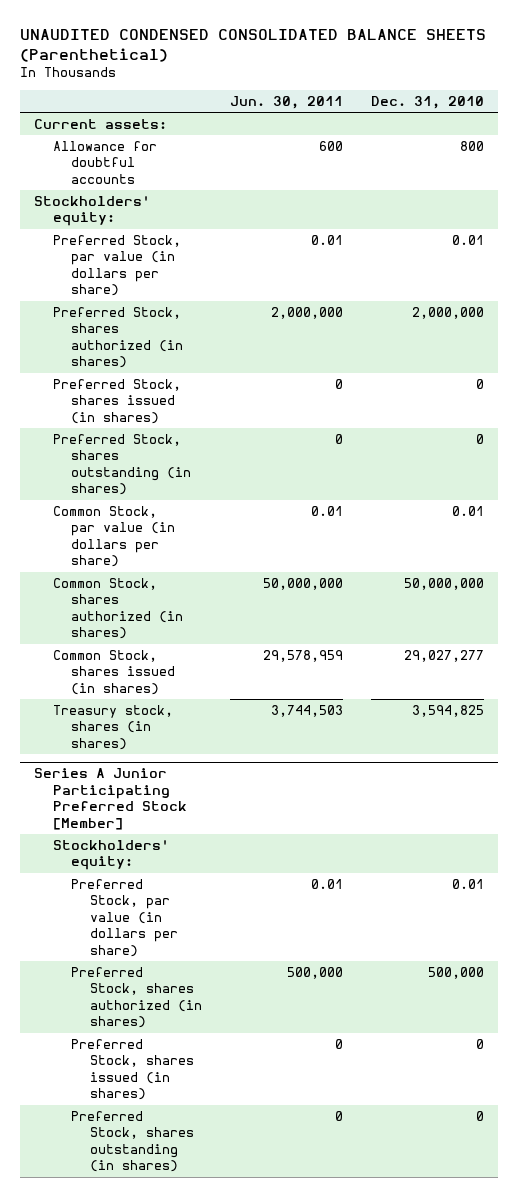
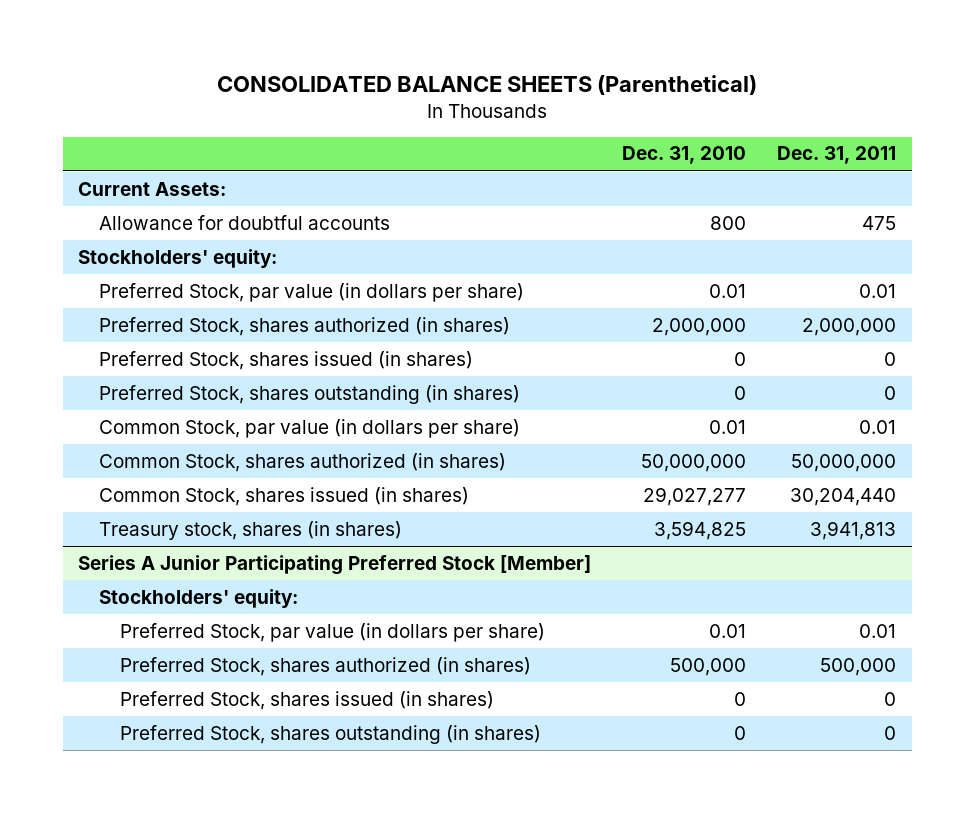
- UNAUDITED CONDENSED CONSOLIDATED BALANCE SHEETS (Parenthetical)
+ CONSOLIDATED BALANCE SHEETS (Parenthetical)
- | Jun. 30, 2011 | Dec. 31, 2010
+ | Dec. 31, 2010 | Dec. 31, 2011
- Current assets:
+ Current Assets:

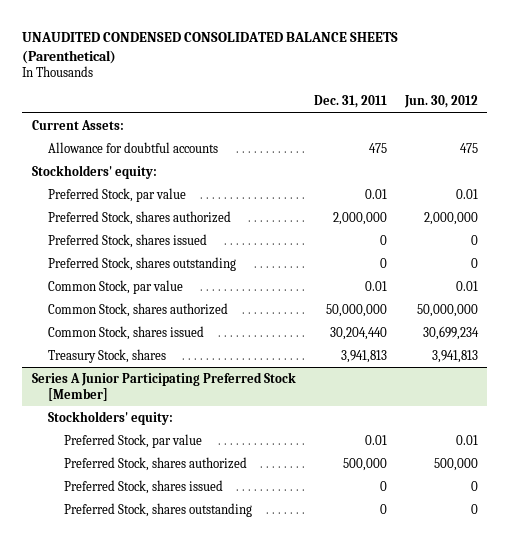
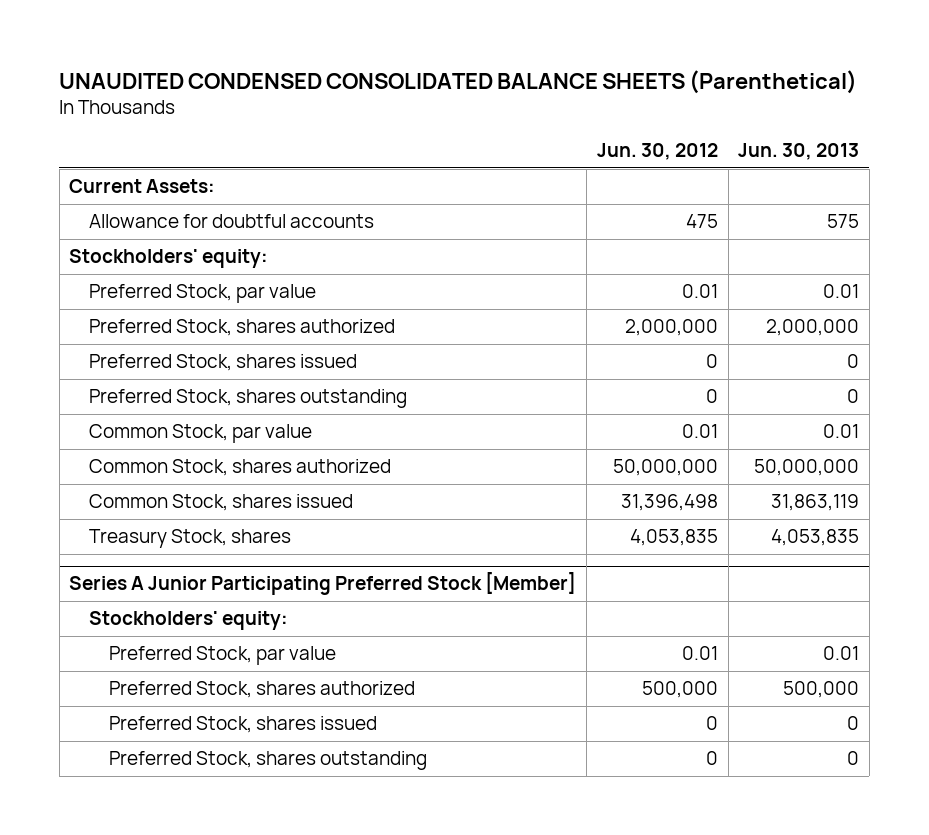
- | Dec. 31, 2011 | Jun. 30, 2012
+ | Jun. 30, 2012 | Jun. 30, 2013
- Common Stock, shares issued | 30,204,440 | 30,699,234
- Treasury Stock, shares | 3,941,813 | 3,941,813
+ Common Stock, shares issued | 31,396,498 | 31,863,119
+ Treasury Stock, shares | 4,053,835 | 4,053,835

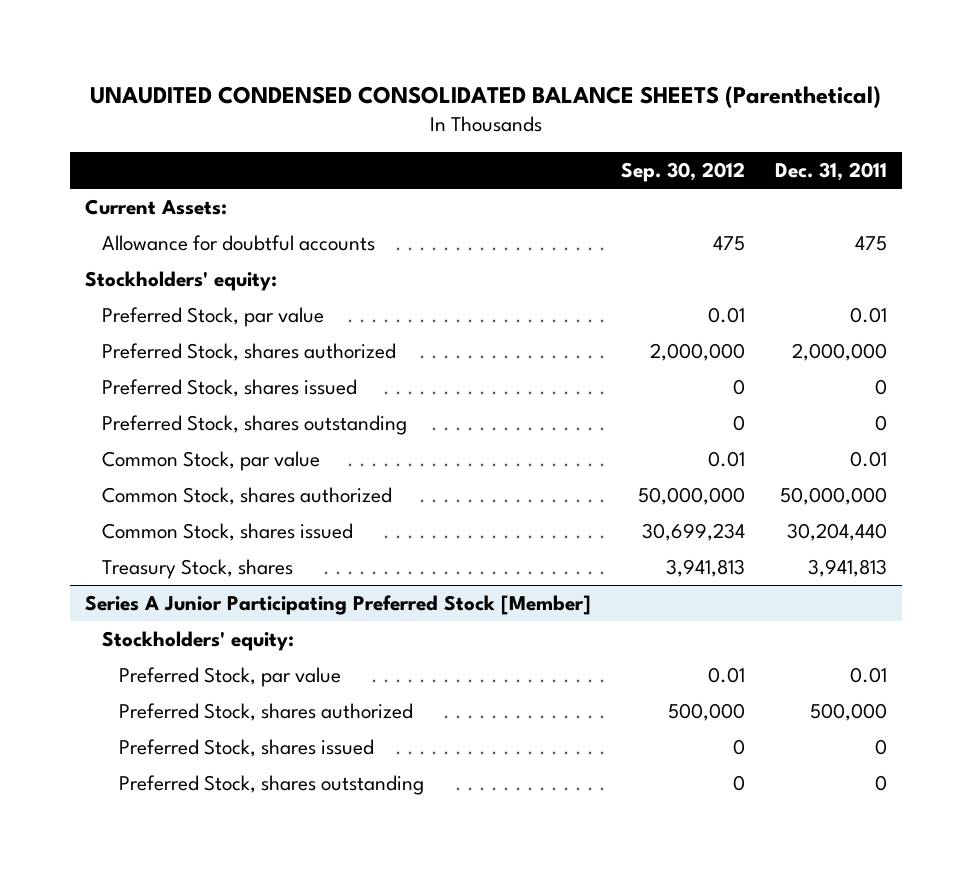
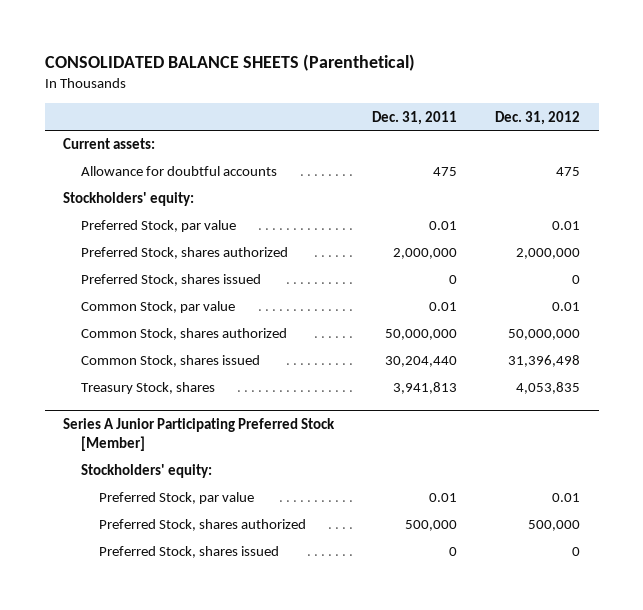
- UNAUDITED CONDENSED CONSOLIDATED BALANCE SHEETS (Parenthetical)
+ CONSOLIDATED BALANCE SHEETS (Parenthetical)
- | Sep. 30, 2012 | Dec. 31, 2011
+ | Dec. 31, 2011 | Dec. 31, 2012
- Current Assets:
+ Current assets:
- Preferred Stock, shares outstanding | 0 | 0
@ Series A Junior Participating Preferred Stock [Member]
- Preferred Stock, shares outstanding | 0 | 0

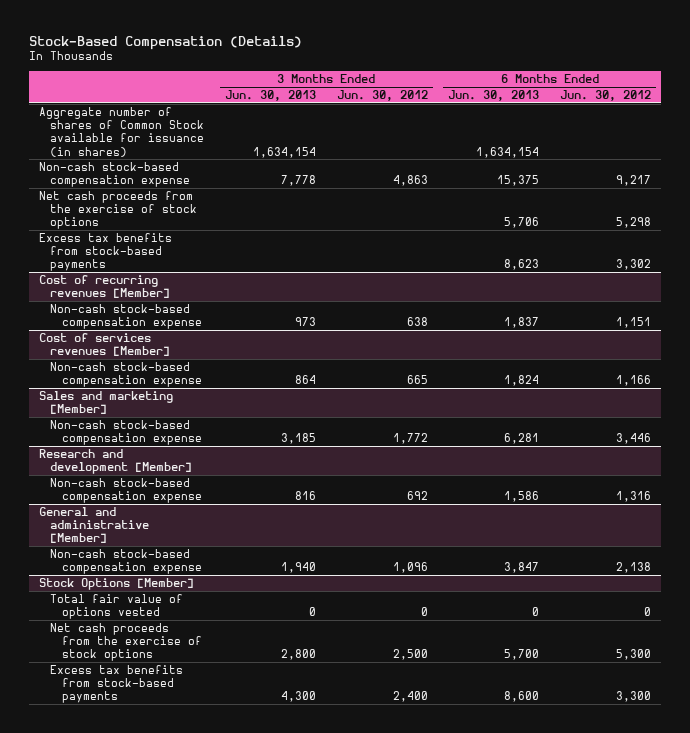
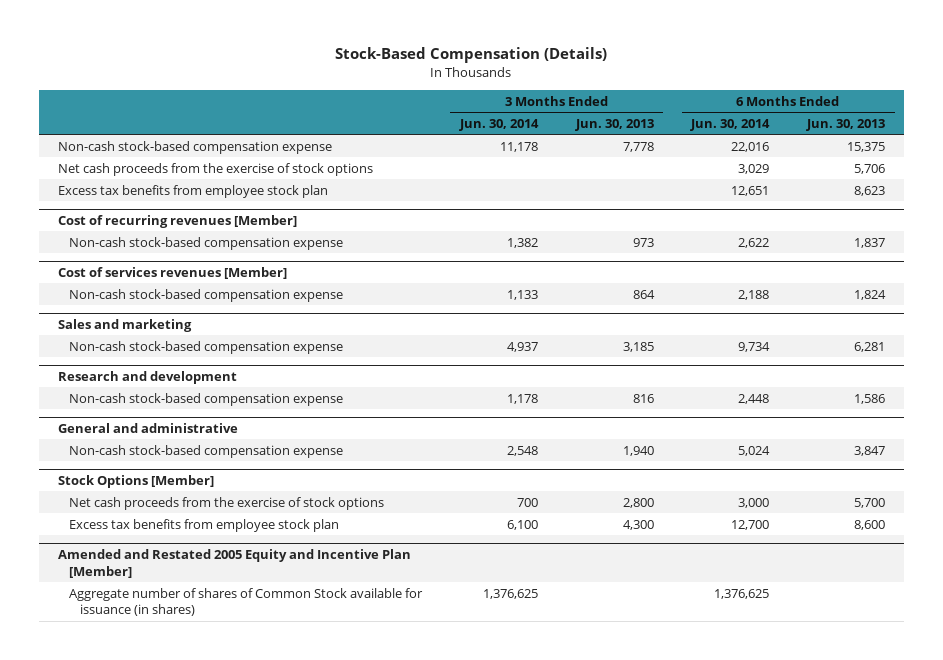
- | 3 Months Ended Jun. 30, 2013 | 3 Months Ended Jun. 30, 2012 | 6 Months Ended Jun. 30, 2013 | 6 Months Ended Jun. 30, 2012
+ | 3 Months Ended Jun. 30, 2014 | 3 Months Ended Jun. 30, 2013 | 6 Months Ended Jun. 30, 2014 | 6 Months Ended Jun. 30, 2013
- Aggregate number of shares of Common Stock available for issuance (in shares) | 1,634,154 | | 1,634,154 |
- Excess tax benefits from stock-based payments | | | 8,623 | 3,302
+ Excess tax benefits from employee stock plan | | | 12,651 | 8,623
- Sales and marketing [Member]
+ Sales and marketing
- Research and development [Member]
+ Research and development
- General and administrative [Member]
+ General and administrative
@ Stock Options [Member]
- Total fair value of options vested | 0 | 0 | 0 | 0
- Excess tax benefits from stock-based payments | 4,300 | 2,400 | 8,600 | 3,300
+ Excess tax benefits from employee stock plan | 6,100 | 4,300 | 12,700 | 8,600
+ Amended and Restated 2005 Equity and Incentive Plan [Member]
+ Aggregate number of shares of Common Stock available for issuance (in shares) | 1,376,625 | | 1,376,625 |

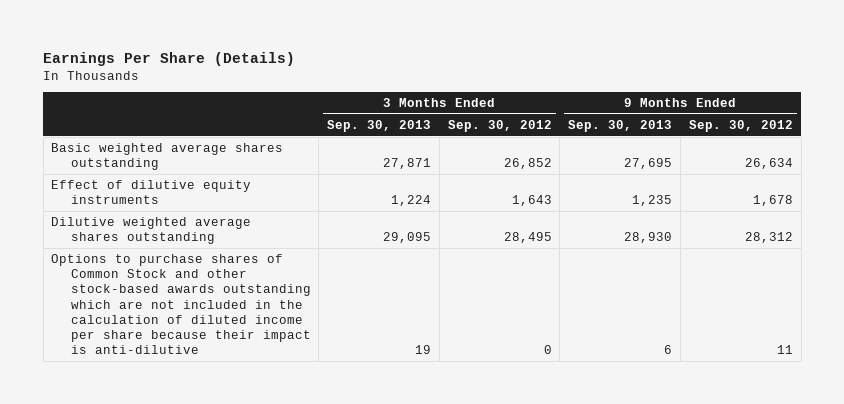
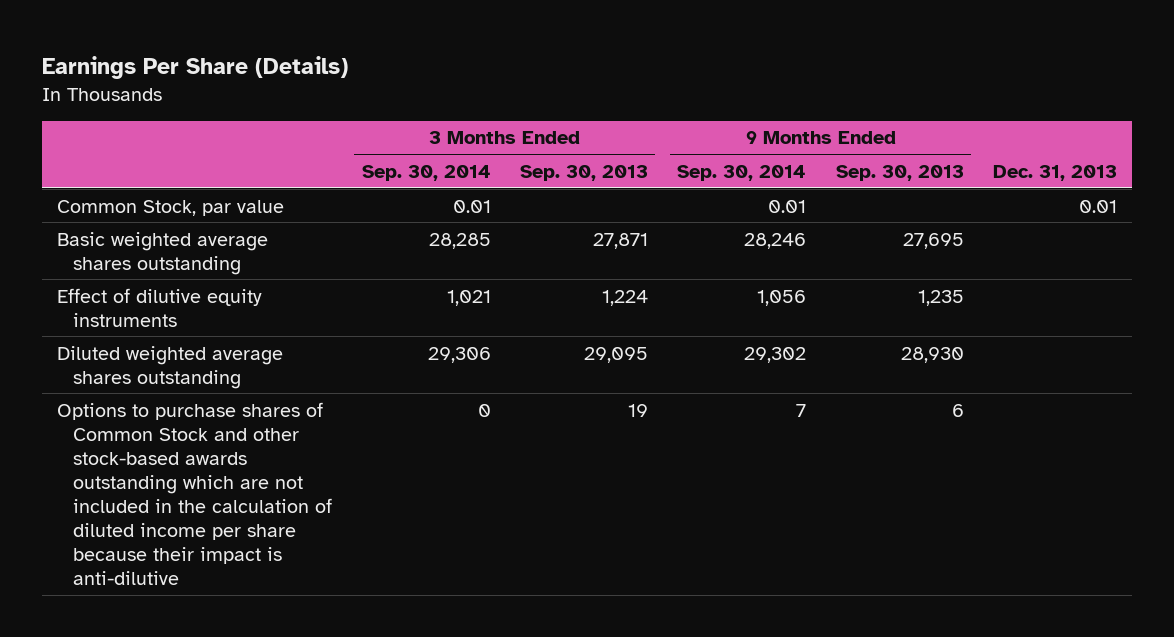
- | 3 Months Ended Sep. 30, 2013 | 3 Months Ended Sep. 30, 2012 | 9 Months Ended Sep. 30, 2013 | 9 Months Ended Sep. 30, 2012
+ | 3 Months Ended Sep. 30, 2014 | 3 Months Ended Sep. 30, 2013 | 9 Months Ended Sep. 30, 2014 | 9 Months Ended Sep. 30, 2013 | Dec. 31, 2013
+ Common Stock, par value | 0.01 | | 0.01 | | 0.01
- Dilutive weighted average shares outstanding | 29,095 | 28,495 | 28,930 | 28,312
+ Diluted weighted average shares outstanding | 29,306 | 29,095 | 29,302 | 28,930 |

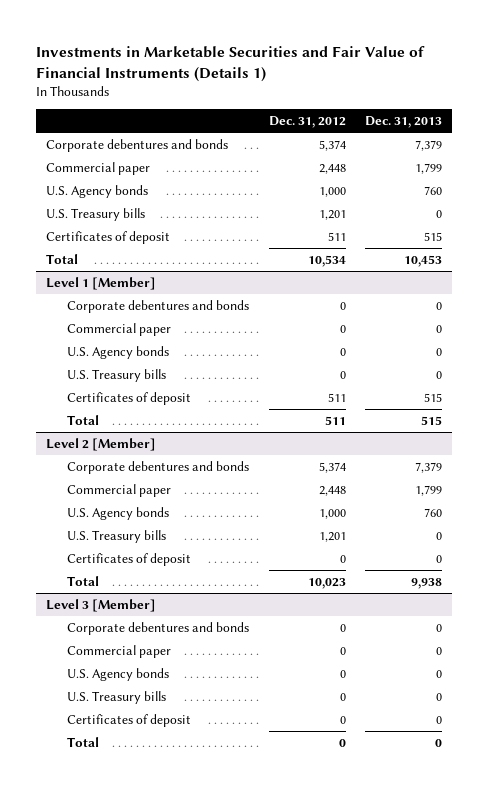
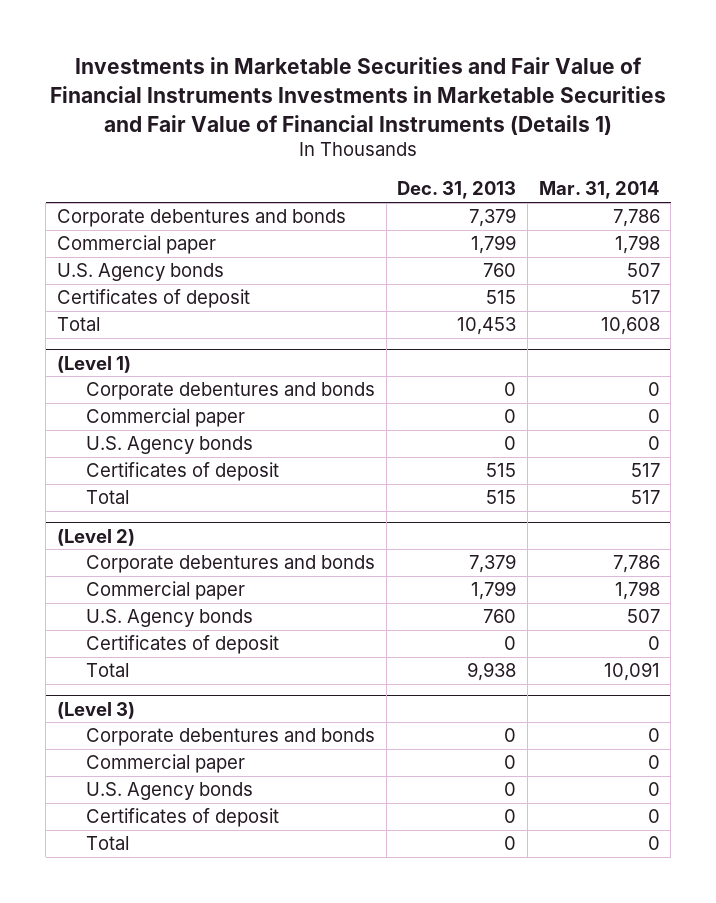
- Investments in Marketable Securities and Fair Value of Financial Instruments (Details 1)
+ Investments in Marketable Securities and Fair Value of Financial Instruments Investments in Marketable Securities and Fair Value of Financial Instruments (Details 1)
- | Dec. 31, 2012 | Dec. 31, 2013
+ | Dec. 31, 2013 | Mar. 31, 2014
- U.S. Treasury bills | 1,201 | 0
- Level 1 [Member]
+ (Level 1)
- U.S. Treasury bills | 0 | 0
- Level 2 [Member]
+ (Level 2)
- U.S. Treasury bills | 1,201 | 0
- Level 3 [Member]
+ (Level 3)
- U.S. Treasury bills | 0 | 0

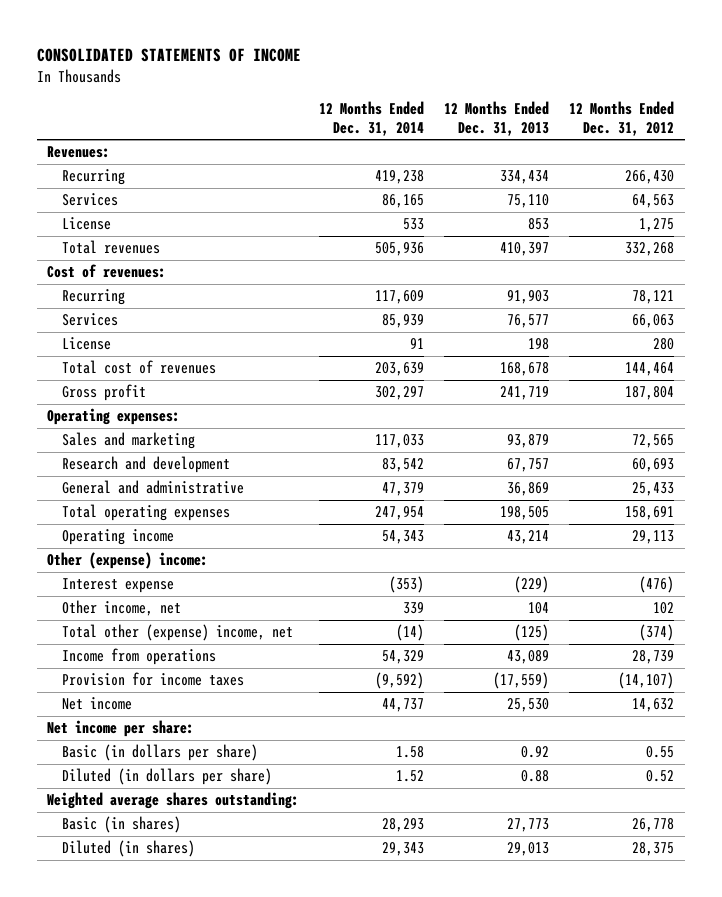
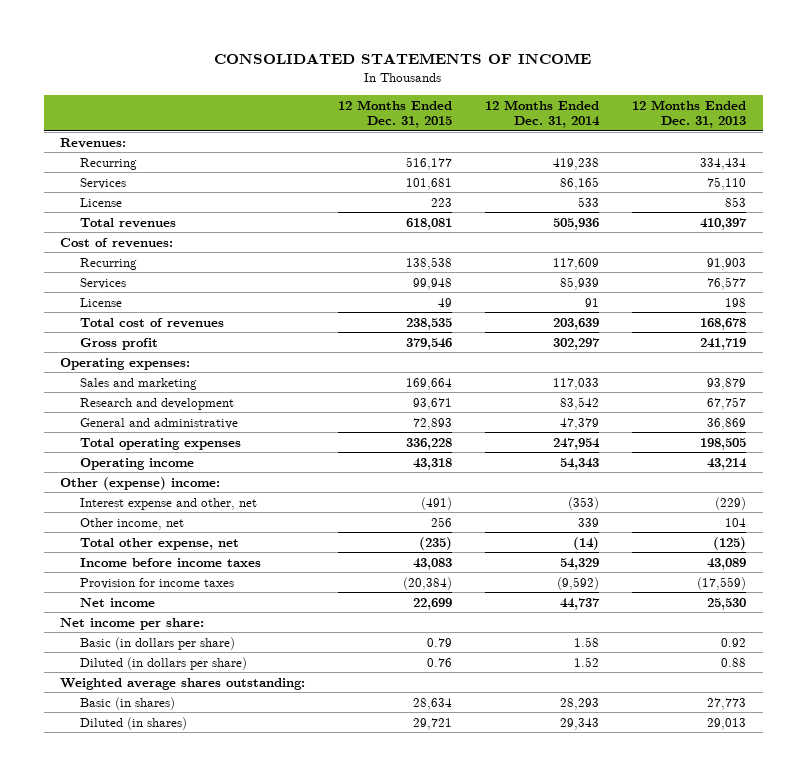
- | 12 Months Ended Dec. 31, 2014 | 12 Months Ended Dec. 31, 2013 | 12 Months Ended Dec. 31, 2012
+ | 12 Months Ended Dec. 31, 2015 | 12 Months Ended Dec. 31, 2014 | 12 Months Ended Dec. 31, 2013
- Interest expense | (353) | (229) | (476)
+ Interest expense and other, net | (491) | (353) | (229)
- Total other (expense) income, net | (14) | (125) | (374)
- Income from operations | 54,329 | 43,089 | 28,739
+ Total other expense, net | (235) | (14) | (125)
+ Income before income taxes | 43,083 | 54,329 | 43,089

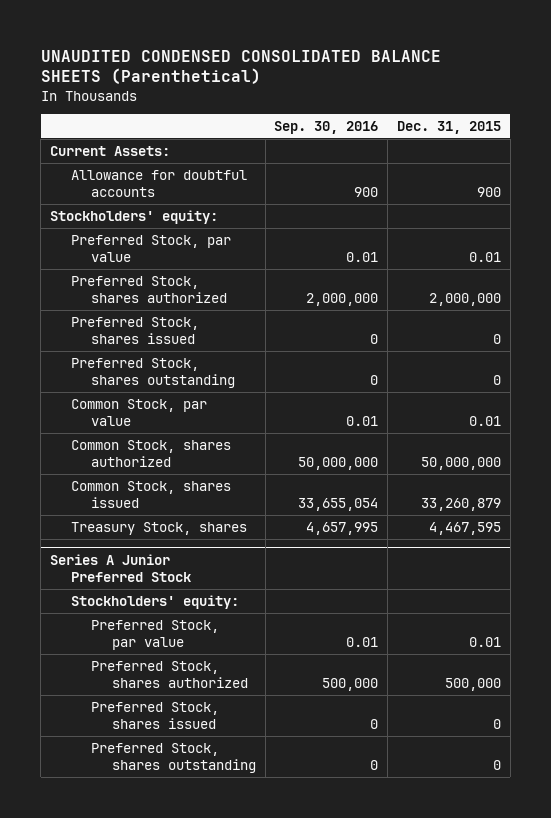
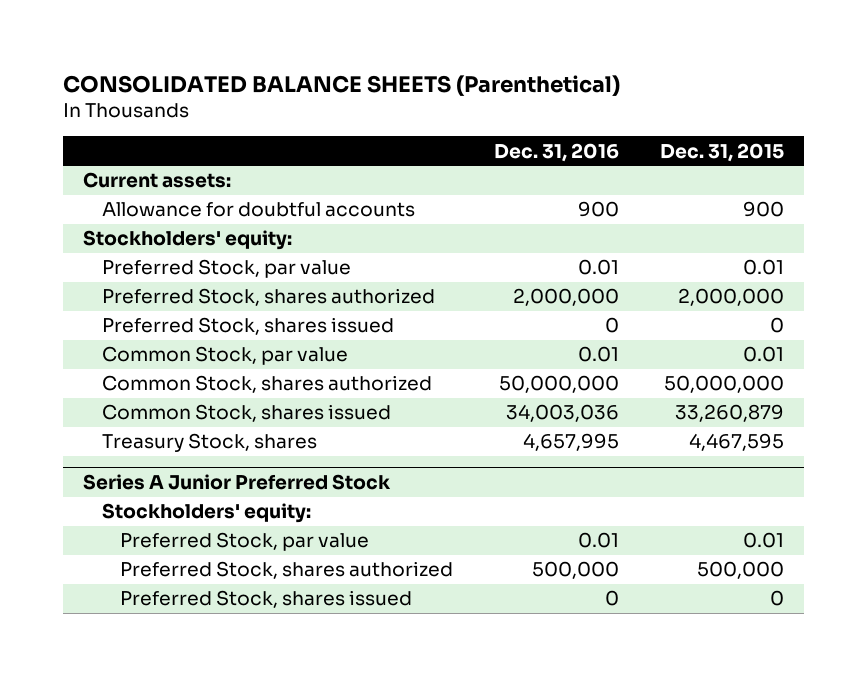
- UNAUDITED CONDENSED CONSOLIDATED BALANCE SHEETS (Parenthetical)
+ CONSOLIDATED BALANCE SHEETS (Parenthetical)
- | Sep. 30, 2016 | Dec. 31, 2015
+ | Dec. 31, 2016 | Dec. 31, 2015
- Current Assets:
+ Current assets:
- Preferred Stock, shares outstanding | 0 | 0
@ Series A Junior Preferred Stock
- Preferred Stock, shares outstanding | 0 | 0

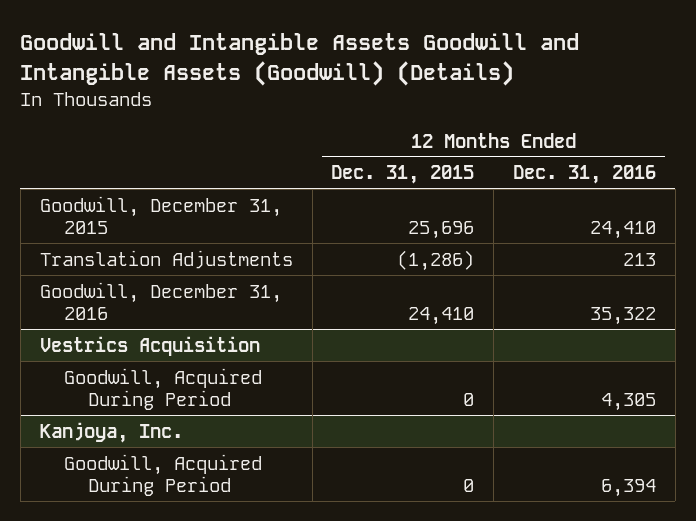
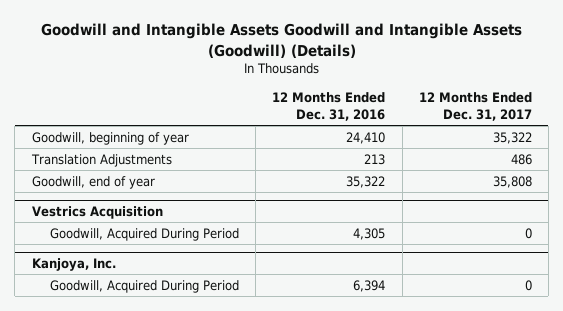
- | 12 Months Ended Dec. 31, 2015 | 12 Months Ended Dec. 31, 2016
+ | 12 Months Ended Dec. 31, 2016 | 12 Months Ended Dec. 31, 2017
- Goodwill, December 31, 2015 | 25,696 | 24,410
+ Goodwill, beginning of year | 24,410 | 35,322
- Goodwill, December 31, 2016 | 24,410 | 35,322
+ Goodwill, end of year | 35,322 | 35,808

